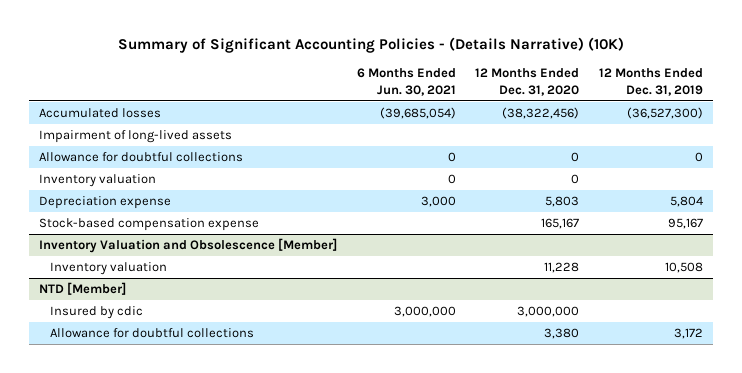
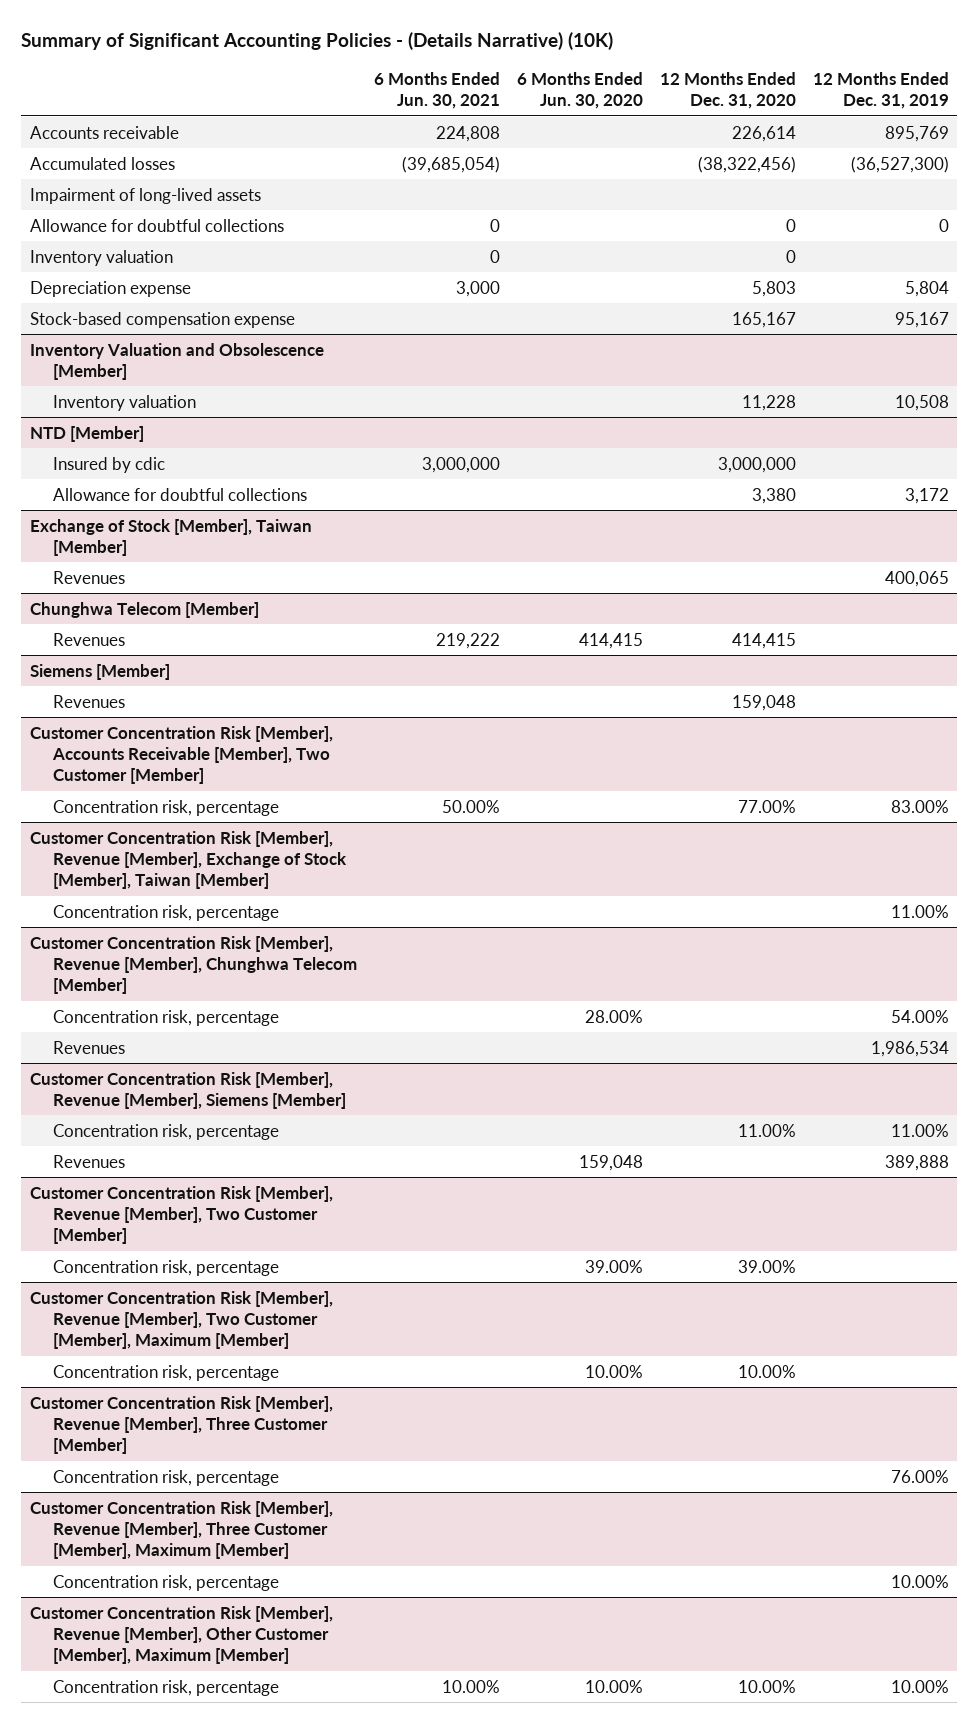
- | 6 Months Ended Jun. 30, 2021 | 12 Months Ended Dec. 31, 2020 | 12 Months Ended Dec. 31, 2019
+ | 6 Months Ended Jun. 30, 2021 | 6 Months Ended Jun. 30, 2020 | 12 Months Ended Dec. 31, 2020 | 12 Months Ended Dec. 31, 2019
+ Accounts receivable | 224,808 | | 226,614 | 895,769
+ Exchange of Stock [Member], Taiwan [Member]
+ Revenues | | | | 400,065
+ Chunghwa Telecom [Member]
+ Revenues | 219,222 | 414,415 | 414,415 |
+ Siemens [Member]
+ Revenues | | | 159,048 |
+ Customer Concentration Risk [Member], Accounts Receivable [Member], Two Customer [Member]
+ Concentration risk, percentage | 50.00% | | 77.00% | 83.00%
+ Customer Concentration Risk [Member], Revenue [Member], Exchange of Stock [Member], Taiwan [Member]
+ Concentration risk, percentage | | | | 11.00%
+ Customer Concentration Risk [Member], Revenue [Member], Chunghwa Telecom [Member]
+ Concentration risk, percentage | | 28.00% | | 54.00%
+ Revenues | | | | 1,986,534
+ Customer Concentration Risk [Member], Revenue [Member], Siemens [Member]
+ Concentration risk, percentage | | | 11.00% | 11.00%
+ Revenues | | 159,048 | | 389,888
+ Customer Concentration Risk [Member], Revenue [Member], Two Customer [Member]
+ Concentration risk, percentage | | 39.00% | 39.00% |
+ Customer Concentration Risk [Member], Revenue [Member], Two Customer [Member], Maximum [Member]
+ Concentration risk, percentage | | 10.00% | 10.00% |
+ Customer Concentration Risk [Member], Revenue [Member], Three Customer [Member]
+ Concentration risk, percentage | | | | 76.00%
+ Customer Concentration Risk [Member], Revenue [Member], Three Customer [Member], Maximum [Member]
+ Concentration risk, percentage | | | | 10.00%
+ Customer Concentration Risk [Member], Revenue [Member], Other Customer [Member], Maximum [Member]
+ Concentration risk, percentage | 10.00% | 10.00% | 10.00% | 10.00%

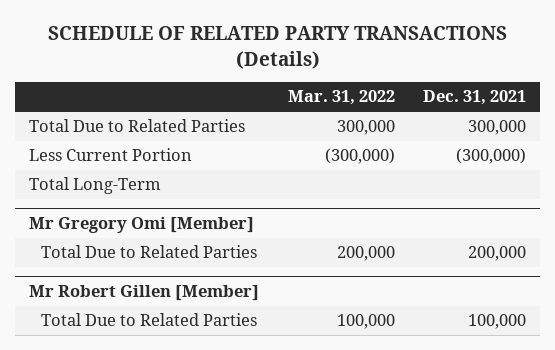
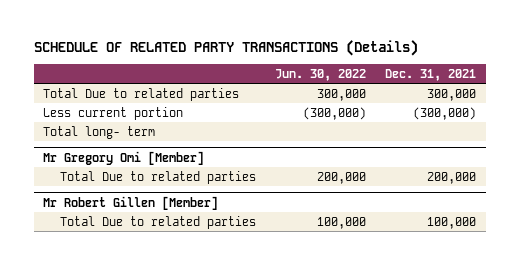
- | Mar. 31, 2022 | Dec. 31, 2021
+ | Jun. 30, 2022 | Dec. 31, 2021
- Total Due to Related Parties | 300,000 | 300,000
- Less Current Portion | (300,000) | (300,000)
- Total Long-Term
+ Total Due to related parties | 300,000 | 300,000
+ Less current portion | (300,000) | (300,000)
+ Total long- term
@ Mr Gregory Omi [Member]
- Total Due to Related Parties | 200,000 | 200,000
+ Total Due to related parties | 200,000 | 200,000
@ Mr Robert Gillen [Member]
- Total Due to Related Parties | 100,000 | 100,000
+ Total Due to related parties | 100,000 | 100,000

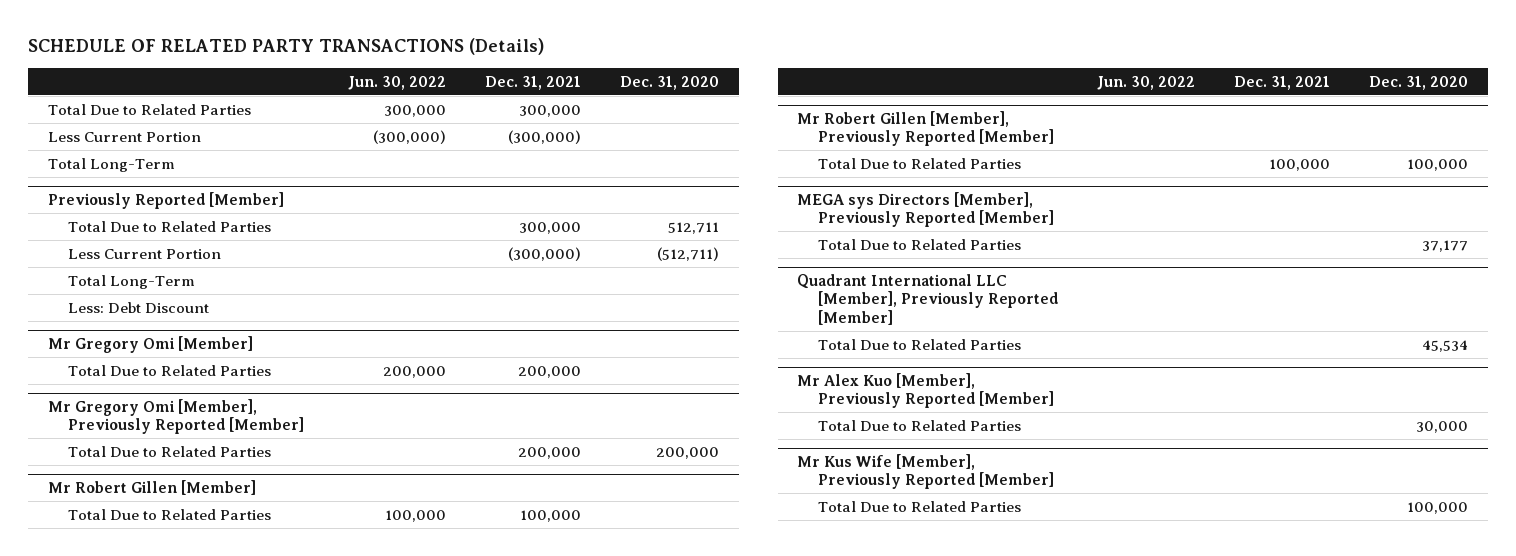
- | Jun. 30, 2022 | Dec. 31, 2021
+ | Jun. 30, 2022 | Dec. 31, 2021 | Dec. 31, 2020
- Total Due to related parties | 300,000 | 300,000
- Less current portion | (300,000) | (300,000)
- Total long- term
+ Total Due to Related Parties | 300,000 | 300,000 |
+ Less Current Portion | (300,000) | (300,000) |
+ Total Long-Term
+ Previously Reported [Member]
+ Total Due to Related Parties | | 300,000 | 512,711
+ Less Current Portion | | (300,000) | (512,711)
+ Total Long-Term
+ Less: Debt Discount
@ Mr Gregory Omi [Member]
- Total Due to related parties | 200,000 | 200,000
+ Total Due to Related Parties | 200,000 | 200,000 |
+ Mr Gregory Omi [Member], Previously Reported [Member]
+ Total Due to Related Parties | | 200,000 | 200,000
@ Mr Robert Gillen [Member]
- Total Due to related parties | 100,000 | 100,000
+ Total Due to Related Parties | 100,000 | 100,000 |
+ Mr Robert Gillen [Member], Previously Reported [Member]
+ Total Due to Related Parties | | 100,000 | 100,000
+ MEGA sys Directors [Member], Previously Reported [Member]
+ Total Due to Related Parties | | | 37,177
+ Quadrant International LLC [Member], Previously Reported [Member]
+ Total Due to Related Parties | | | 45,534
+ Mr Alex Kuo [Member], Previously Reported [Member]
+ Total Due to Related Parties | | | 30,000
+ Mr Kus Wife [Member], Previously Reported [Member]
+ Total Due to Related Parties | | | 100,000

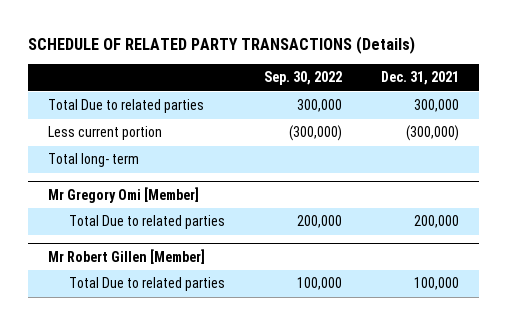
- | Jun. 30, 2022 | Dec. 31, 2021 | Dec. 31, 2020
+ | Sep. 30, 2022 | Dec. 31, 2021
- Total Due to Related Parties | 300,000 | 300,000 |
- Less Current Portion | (300,000) | (300,000) |
- Total Long-Term
- Previously Reported [Member]
- Total Due to Related Parties | | 300,000 | 512,711
- Less Current Portion | | (300,000) | (512,711)
- Total Long-Term
- Less: Debt Discount
+ Total Due to related parties | 300,000 | 300,000
+ Less current portion | (300,000) | (300,000)
+ Total long- term
@ Mr Gregory Omi [Member]
- Total Due to Related Parties | 200,000 | 200,000 |
- Mr Gregory Omi [Member], Previously Reported [Member]
- Total Due to Related Parties | | 200,000 | 200,000
@ Mr Gregory Omi [Member]
+ Total Due to related parties | 200,000 | 200,000
@ Mr Robert Gillen [Member]
- Total Due to Related Parties | 100,000 | 100,000 |
- Mr Robert Gillen [Member], Previously Reported [Member]
- Total Due to Related Parties | | 100,000 | 100,000
- MEGA sys Directors [Member], Previously Reported [Member]
- Total Due to Related Parties | | | 37,177
- Quadrant International LLC [Member], Previously Reported [Member]
- Total Due to Related Parties | | | 45,534
- Mr Alex Kuo [Member], Previously Reported [Member]
- Total Due to Related Parties | | | 30,000
- Mr Kus Wife [Member], Previously Reported [Member]
- Total Due to Related Parties | | | 100,000
@ Mr Robert Gillen [Member]
+ Total Due to related parties | 100,000 | 100,000

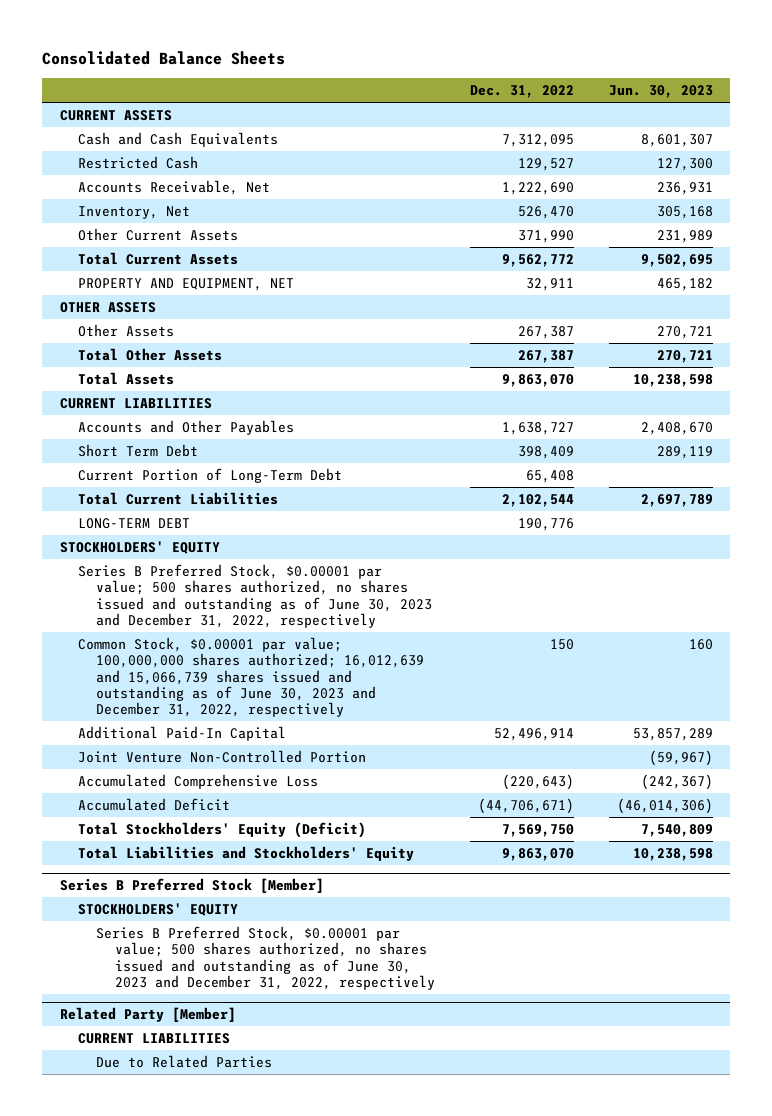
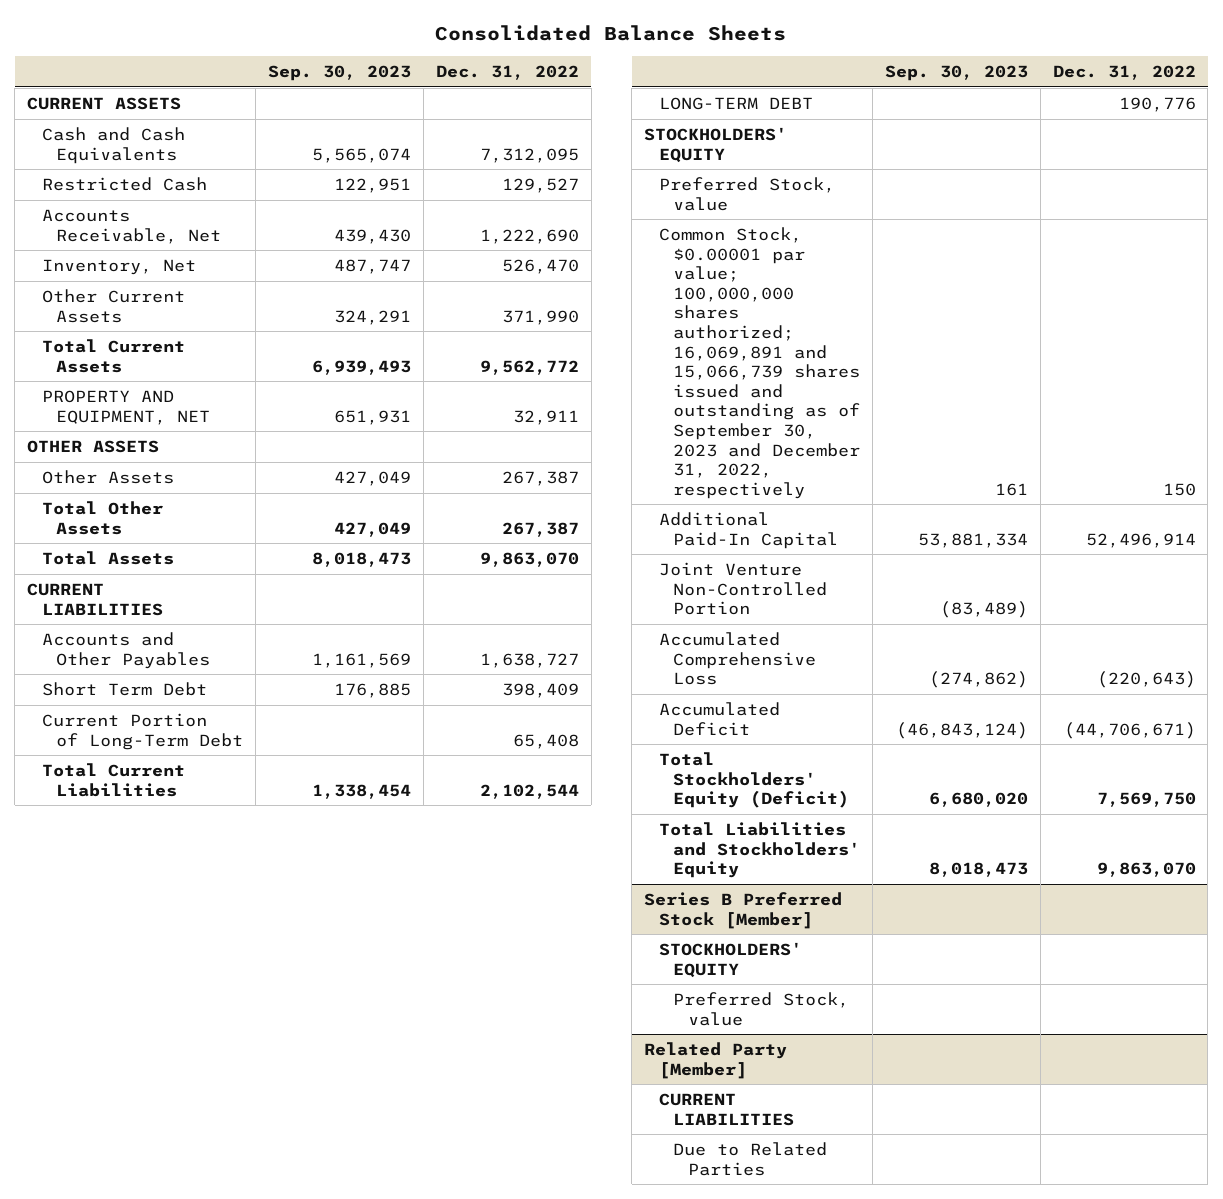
- | Dec. 31, 2022 | Jun. 30, 2023
+ | Sep. 30, 2023 | Dec. 31, 2022
- Series B Preferred Stock, $0.00001 par value; 500 shares authorized, no shares issued and outstanding as of June 30, 2023 and December 31, 2022, respectively
- Common Stock, $0.00001 par value; 100,000,000 shares authorized; 16,012,639 and 15,066,739 shares issued and outstanding as of June 30, 2023 and December 31, 2022, respectively | 150 | 160
+ Preferred Stock, value
+ Common Stock, $0.00001 par value; 100,000,000 shares authorized; 16,069,891 and 15,066,739 shares issued and outstanding as of September 30, 2023 and December 31, 2022, respectively | 161 | 150
@ Series B Preferred Stock [Member]
- Series B Preferred Stock, $0.00001 par value; 500 shares authorized, no shares issued and outstanding as of June 30, 2023 and December 31, 2022, respectively
+ Preferred Stock, value

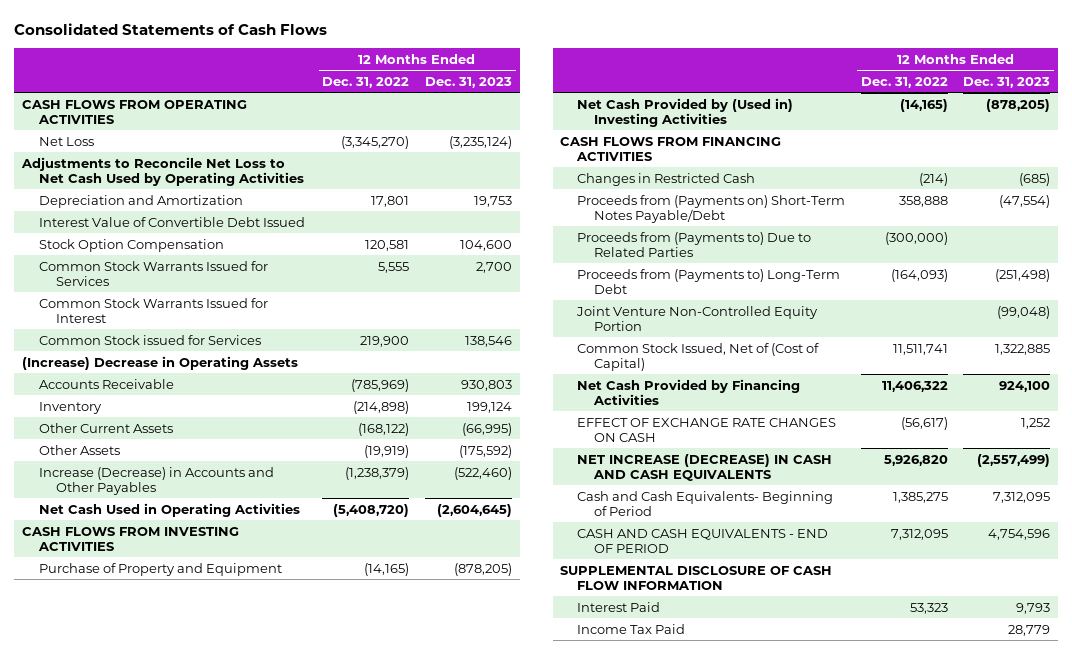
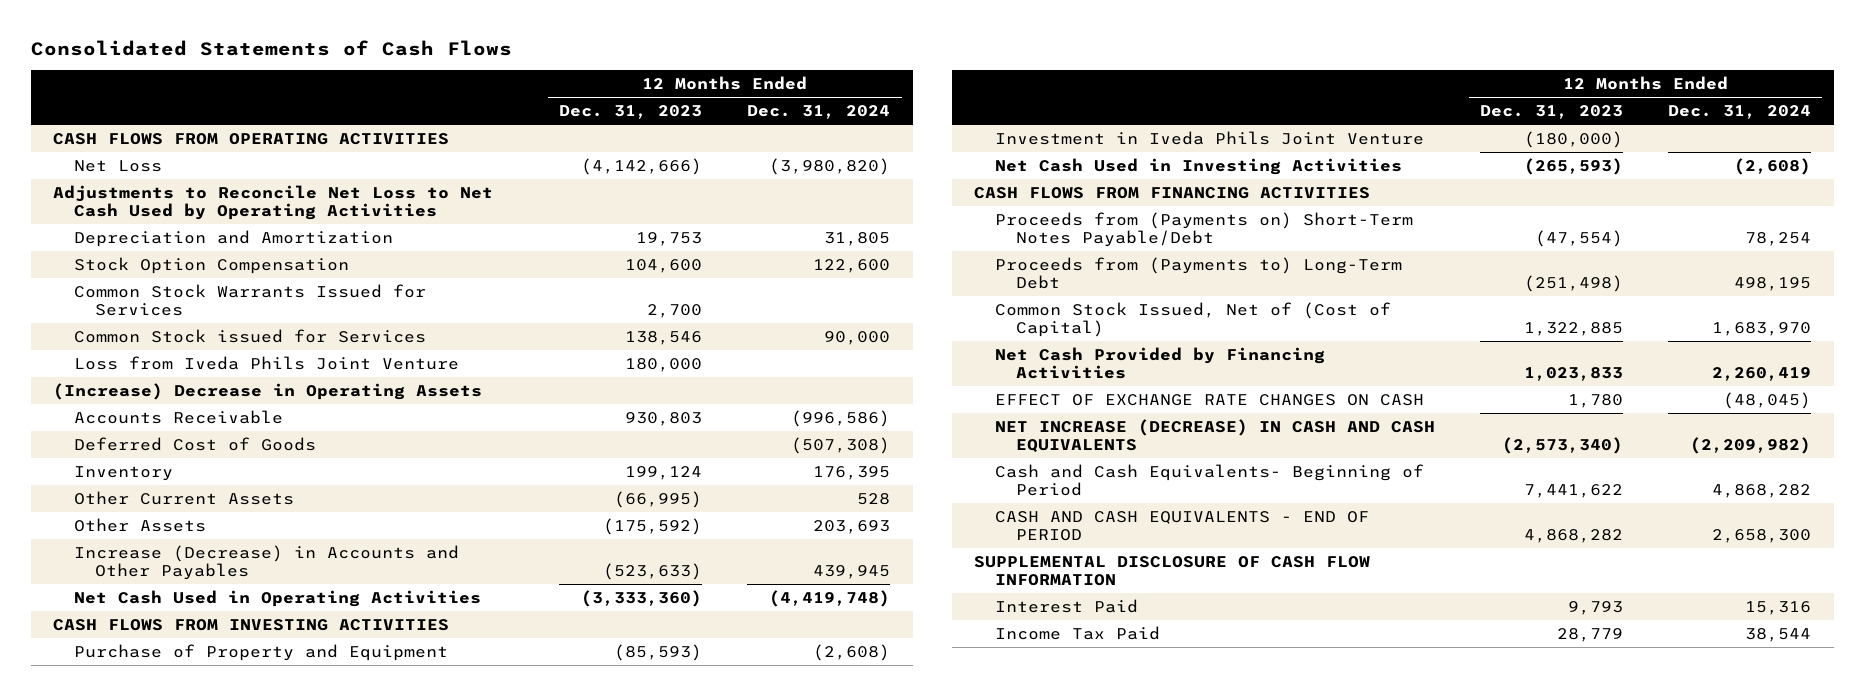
- | 12 Months Ended Dec. 31, 2022 | 12 Months Ended Dec. 31, 2023
+ | 12 Months Ended Dec. 31, 2023 | 12 Months Ended Dec. 31, 2024
- Net Loss | (3,345,270) | (3,235,124)
+ Net Loss | (4,142,666) | (3,980,820)
- Interest Value of Convertible Debt Issued
- Common Stock Warrants Issued for Interest
+ Loss from Iveda Phils Joint Venture | 180,000 |
+ Deferred Cost of Goods | | (507,308)
- Increase (Decrease) in Accounts and Other Payables | (1,238,379) | (522,460)
- Net Cash Used in Operating Activities | (5,408,720) | (2,604,645)
+ Increase (Decrease) in Accounts and Other Payables | (523,633) | 439,945
+ Net Cash Used in Operating Activities | (3,333,360) | (4,419,748)
- Purchase of Property and Equipment | (14,165) | (878,205)
- Net Cash Provided by (Used in) Investing Activities | (14,165) | (878,205)
+ Purchase of Property and Equipment | (85,593) | (2,608)
+ Investment in Iveda Phils Joint Venture | (180,000) |
+ Net Cash Used in Investing Activities | (265,593) | (2,608)
- Changes in Restricted Cash | (214) | (685)
- Proceeds from (Payments to) Due to Related Parties | (300,000) |
- Joint Venture Non-Controlled Equity Portion | | (99,048)
- Net Cash Provided by Financing Activities | 11,406,322 | 924,100
- EFFECT OF EXCHANGE RATE CHANGES ON CASH | (56,617) | 1,252
- NET INCREASE (DECREASE) IN CASH AND CASH EQUIVALENTS | 5,926,820 | (2,557,499)
- Cash and Cash Equivalents- Beginning of Period | 1,385,275 | 7,312,095
- CASH AND CASH EQUIVALENTS - END OF PERIOD | 7,312,095 | 4,754,596
+ Net Cash Provided by Financing Activities | 1,023,833 | 2,260,419
+ EFFECT OF EXCHANGE RATE CHANGES ON CASH | 1,780 | (48,045)
+ NET INCREASE (DECREASE) IN CASH AND CASH EQUIVALENTS | (2,573,340) | (2,209,982)
+ Cash and Cash Equivalents- Beginning of Period | 7,441,622 | 4,868,282
+ CASH AND CASH EQUIVALENTS - END OF PERIOD | 4,868,282 | 2,658,300

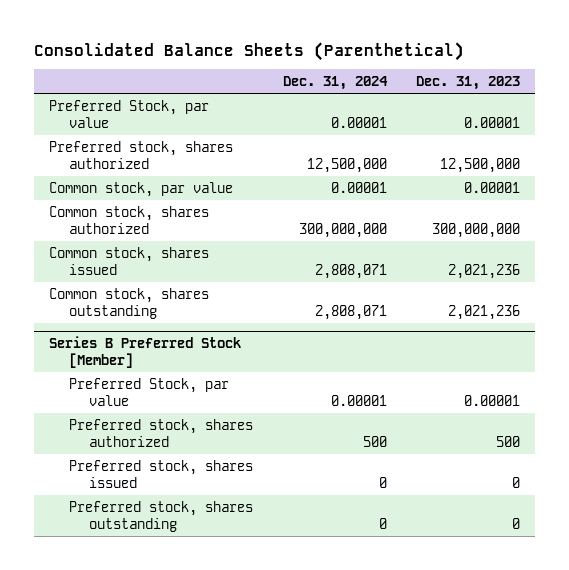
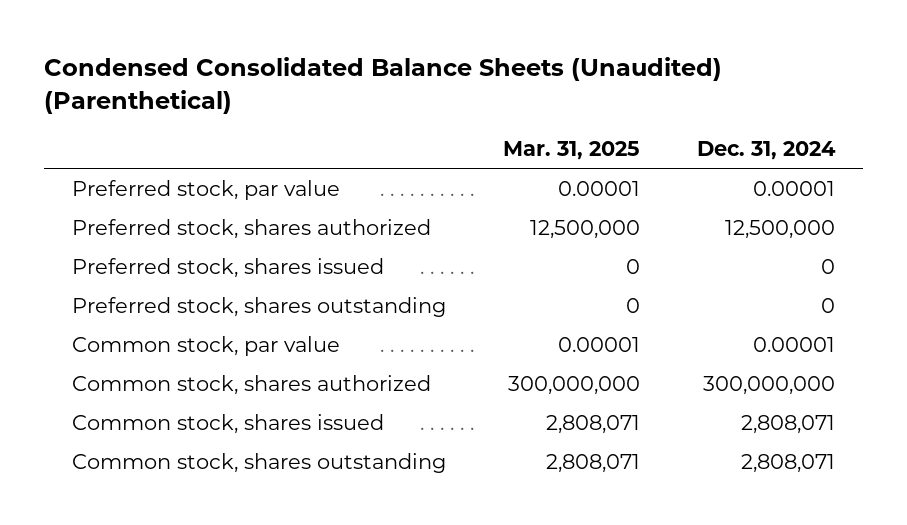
- Consolidated Balance Sheets (Parenthetical)
+ Condensed Consolidated Balance Sheets (Unaudited) (Parenthetical)
- | Dec. 31, 2024 | Dec. 31, 2023
+ | Mar. 31, 2025 | Dec. 31, 2024
- Preferred Stock, par value | 0.00001 | 0.00001
+ Preferred stock, par value | 0.00001 | 0.00001
+ Preferred stock, shares issued | 0 | 0
+ Preferred stock, shares outstanding | 0 | 0
- Series B Preferred Stock [Member]
- Preferred Stock, par value | 0.00001 | 0.00001
- Preferred stock, shares authorized | 500 | 500
- Preferred stock, shares issued | 0 | 0
- Preferred stock, shares outstanding | 0 | 0

